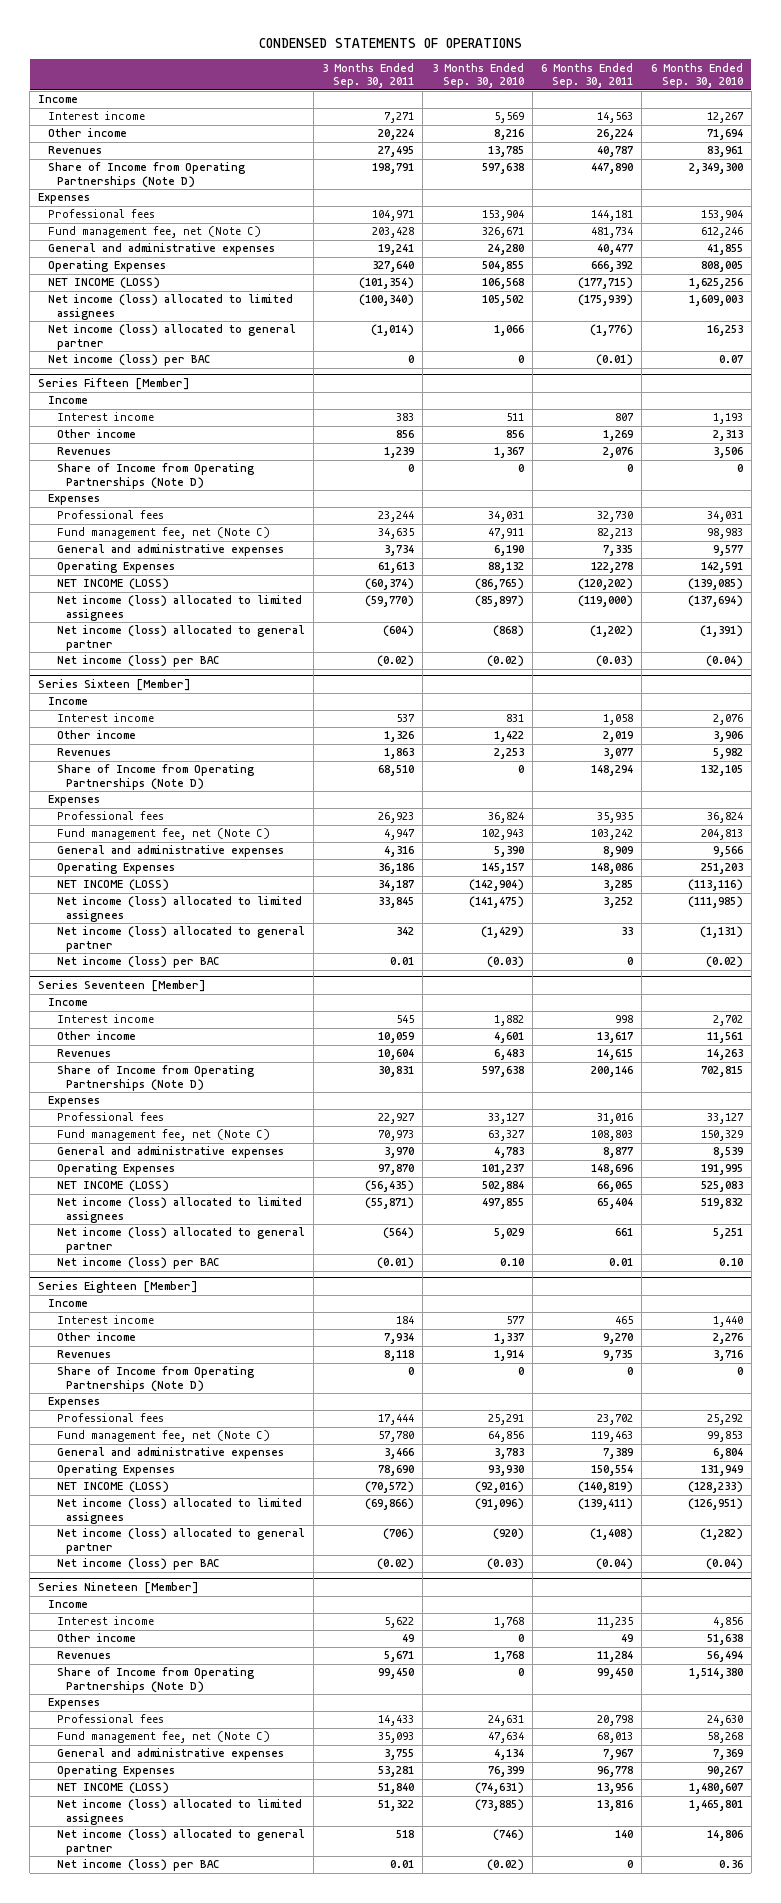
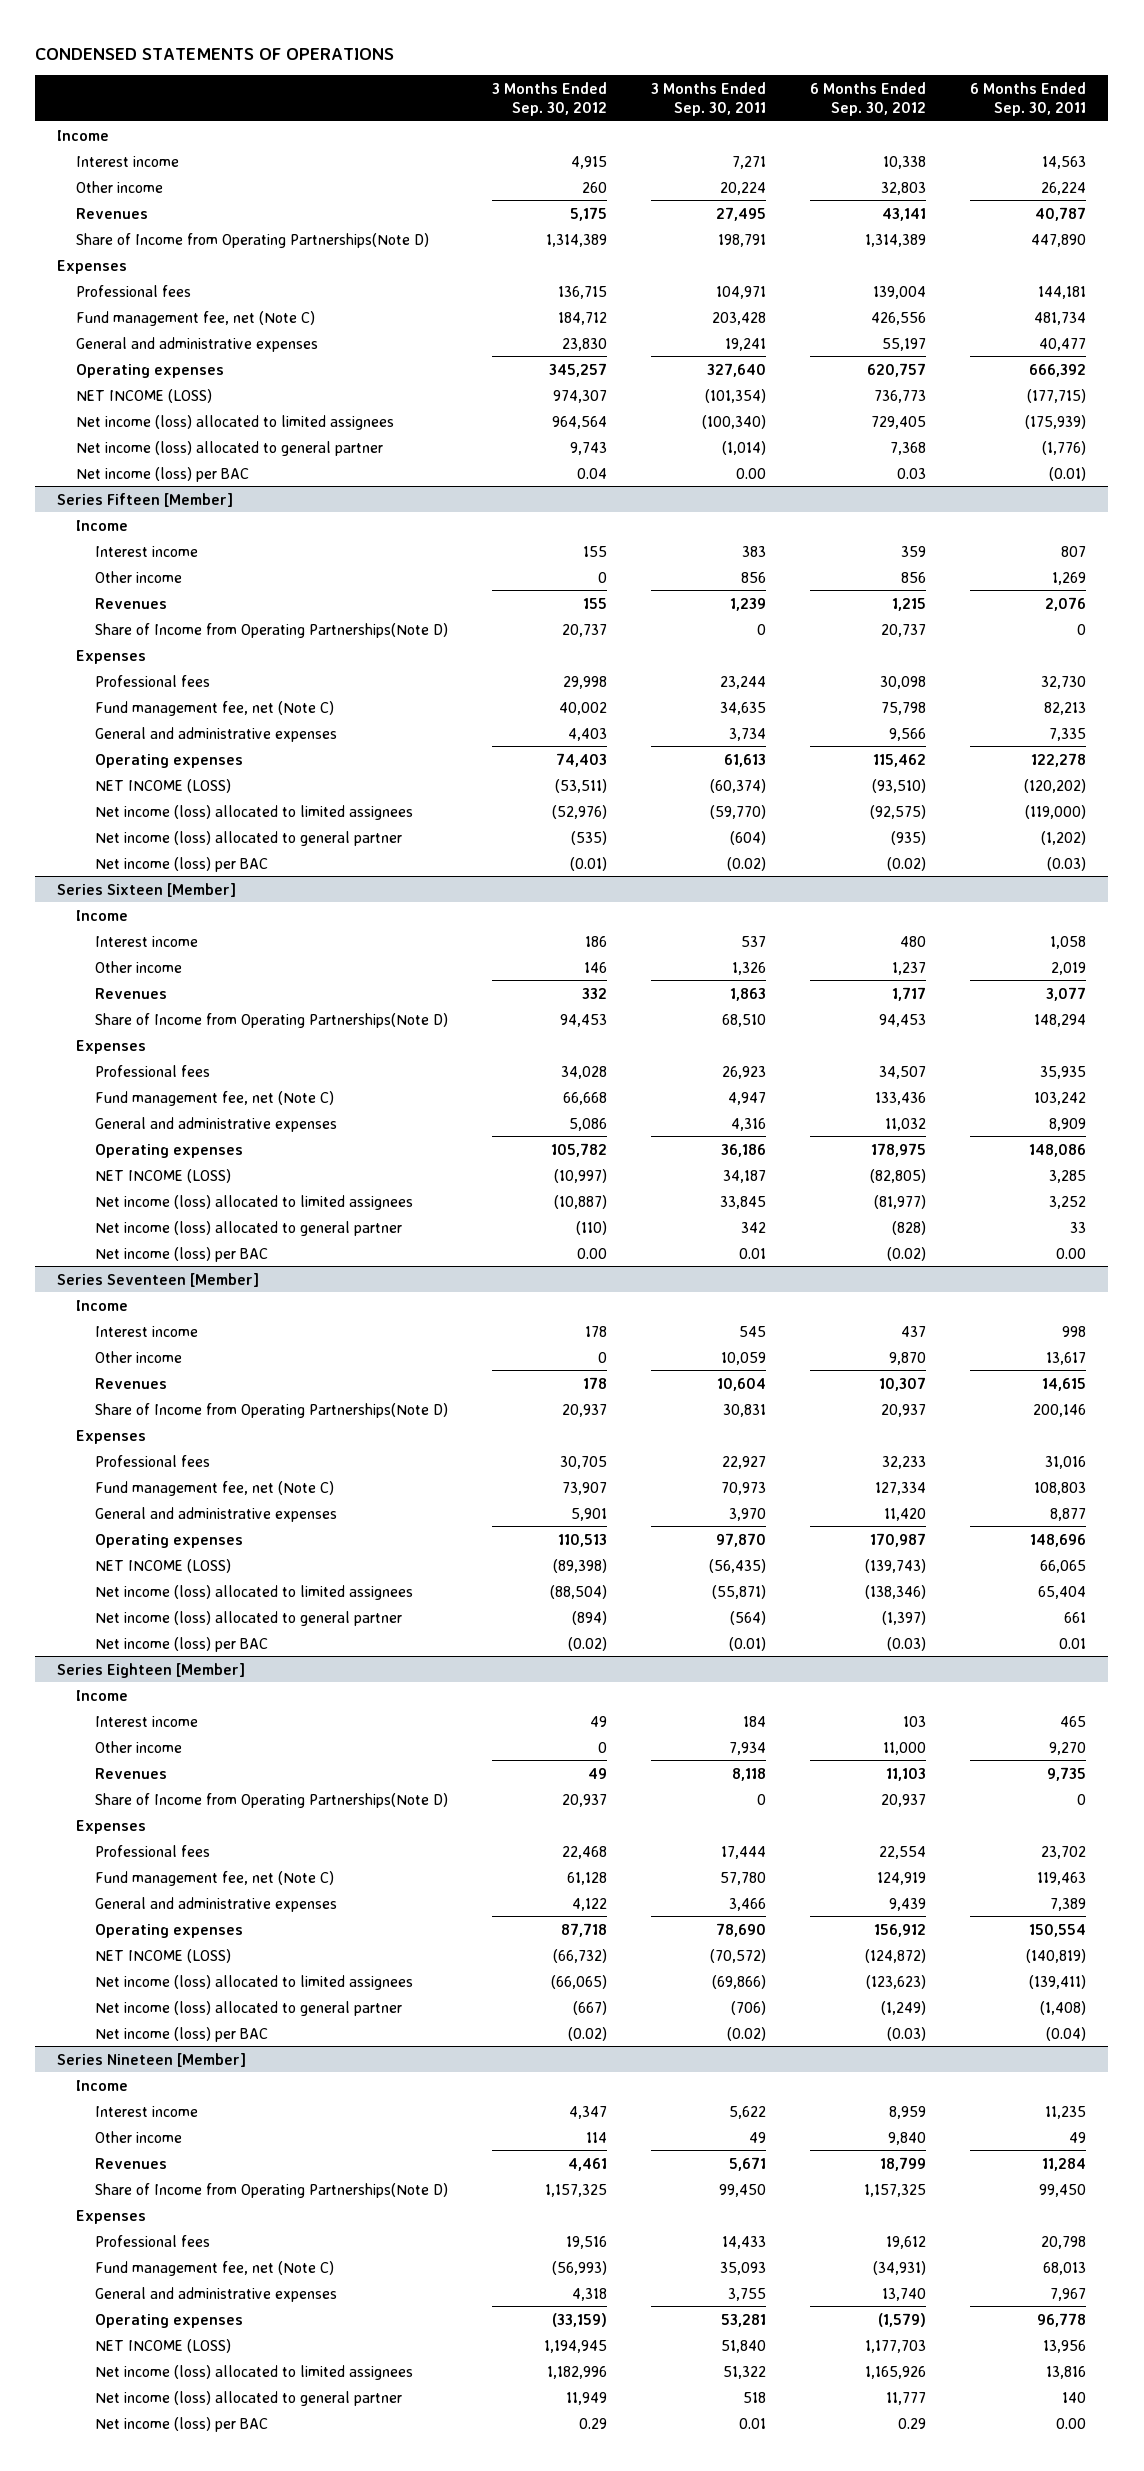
- | 3 Months Ended Sep. 30, 2011 | 3 Months Ended Sep. 30, 2010 | 6 Months Ended Sep. 30, 2011 | 6 Months Ended Sep. 30, 2010
+ | 3 Months Ended Sep. 30, 2012 | 3 Months Ended Sep. 30, 2011 | 6 Months Ended Sep. 30, 2012 | 6 Months Ended Sep. 30, 2011
- Share of Income from Operating Partnerships (Note D) | 198,791 | 597,638 | 447,890 | 2,349,300
+ Share of Income from Operating Partnerships(Note D) | 1,314,389 | 198,791 | 1,314,389 | 447,890
- Operating Expenses | 327,640 | 504,855 | 666,392 | 808,005
+ Operating expenses | 345,257 | 327,640 | 620,757 | 666,392
- Net income (loss) per BAC | 0 | 0 | (0.01) | 0.07
+ Net income (loss) per BAC | 0.04 | 0.00 | 0.03 | (0.01)
@ Series Fifteen [Member]
- Share of Income from Operating Partnerships (Note D) | 0 | 0 | 0 | 0
+ Share of Income from Operating Partnerships(Note D) | 20,737 | 0 | 20,737 | 0
- Operating Expenses | 61,613 | 88,132 | 122,278 | 142,591
+ Operating expenses | 74,403 | 61,613 | 115,462 | 122,278
@ Series Sixteen [Member]
- Share of Income from Operating Partnerships (Note D) | 68,510 | 0 | 148,294 | 132,105
+ Share of Income from Operating Partnerships(Note D) | 94,453 | 68,510 | 94,453 | 148,294
- Operating Expenses | 36,186 | 145,157 | 148,086 | 251,203
+ Operating expenses | 105,782 | 36,186 | 178,975 | 148,086
- Net income (loss) per BAC | 0.01 | (0.03) | 0 | (0.02)
+ Net income (loss) per BAC | 0.00 | 0.01 | (0.02) | 0.00
@ Series Seventeen [Member]
- Share of Income from Operating Partnerships (Note D) | 30,831 | 597,638 | 200,146 | 702,815
+ Share of Income from Operating Partnerships(Note D) | 20,937 | 30,831 | 20,937 | 200,146
- Operating Expenses | 97,870 | 101,237 | 148,696 | 191,995
+ Operating expenses | 110,513 | 97,870 | 170,987 | 148,696
@ Series Eighteen [Member]
- Share of Income from Operating Partnerships (Note D) | 0 | 0 | 0 | 0
+ Share of Income from Operating Partnerships(Note D) | 20,937 | 0 | 20,937 | 0
- Operating Expenses | 78,690 | 93,930 | 150,554 | 131,949
+ Operating expenses | 87,718 | 78,690 | 156,912 | 150,554
@ Series Nineteen [Member]
- Share of Income from Operating Partnerships (Note D) | 99,450 | 0 | 99,450 | 1,514,380
+ Share of Income from Operating Partnerships(Note D) | 1,157,325 | 99,450 | 1,157,325 | 99,450
- Operating Expenses | 53,281 | 76,399 | 96,778 | 90,267
+ Operating expenses | (33,159) | 53,281 | (1,579) | 96,778
- Net income (loss) per BAC | 0.01 | (0.02) | 0 | 0.36
+ Net income (loss) per BAC | 0.29 | 0.01 | 0.29 | 0.00

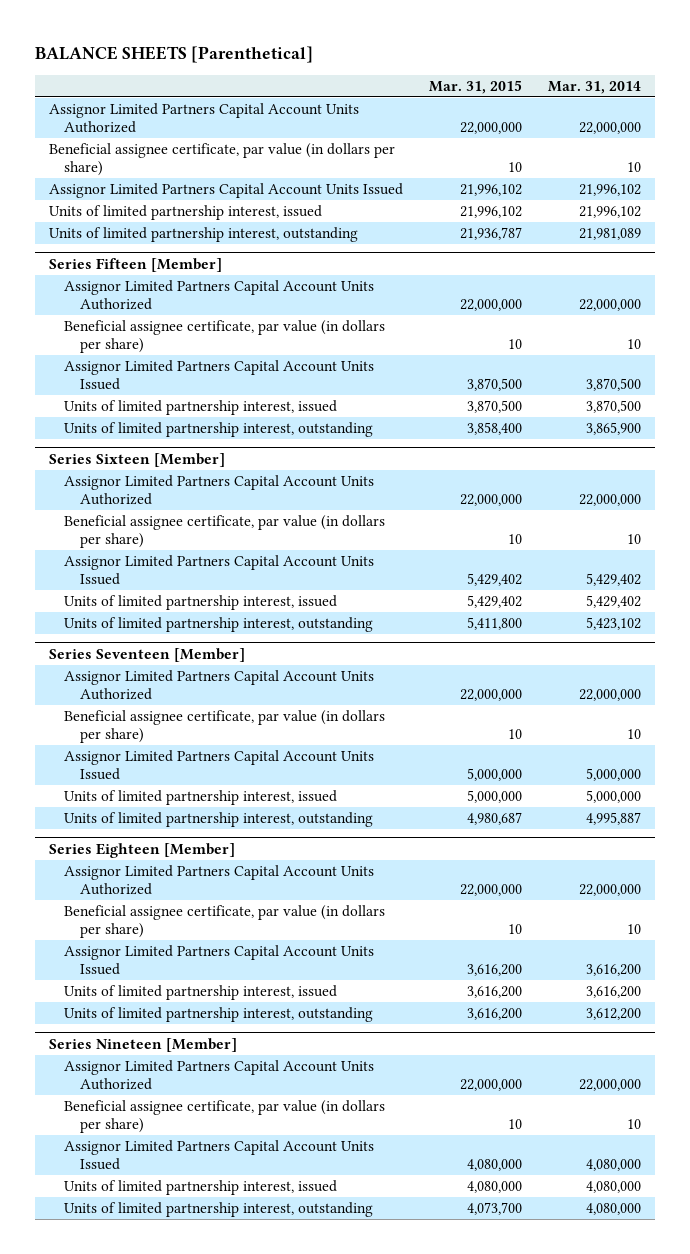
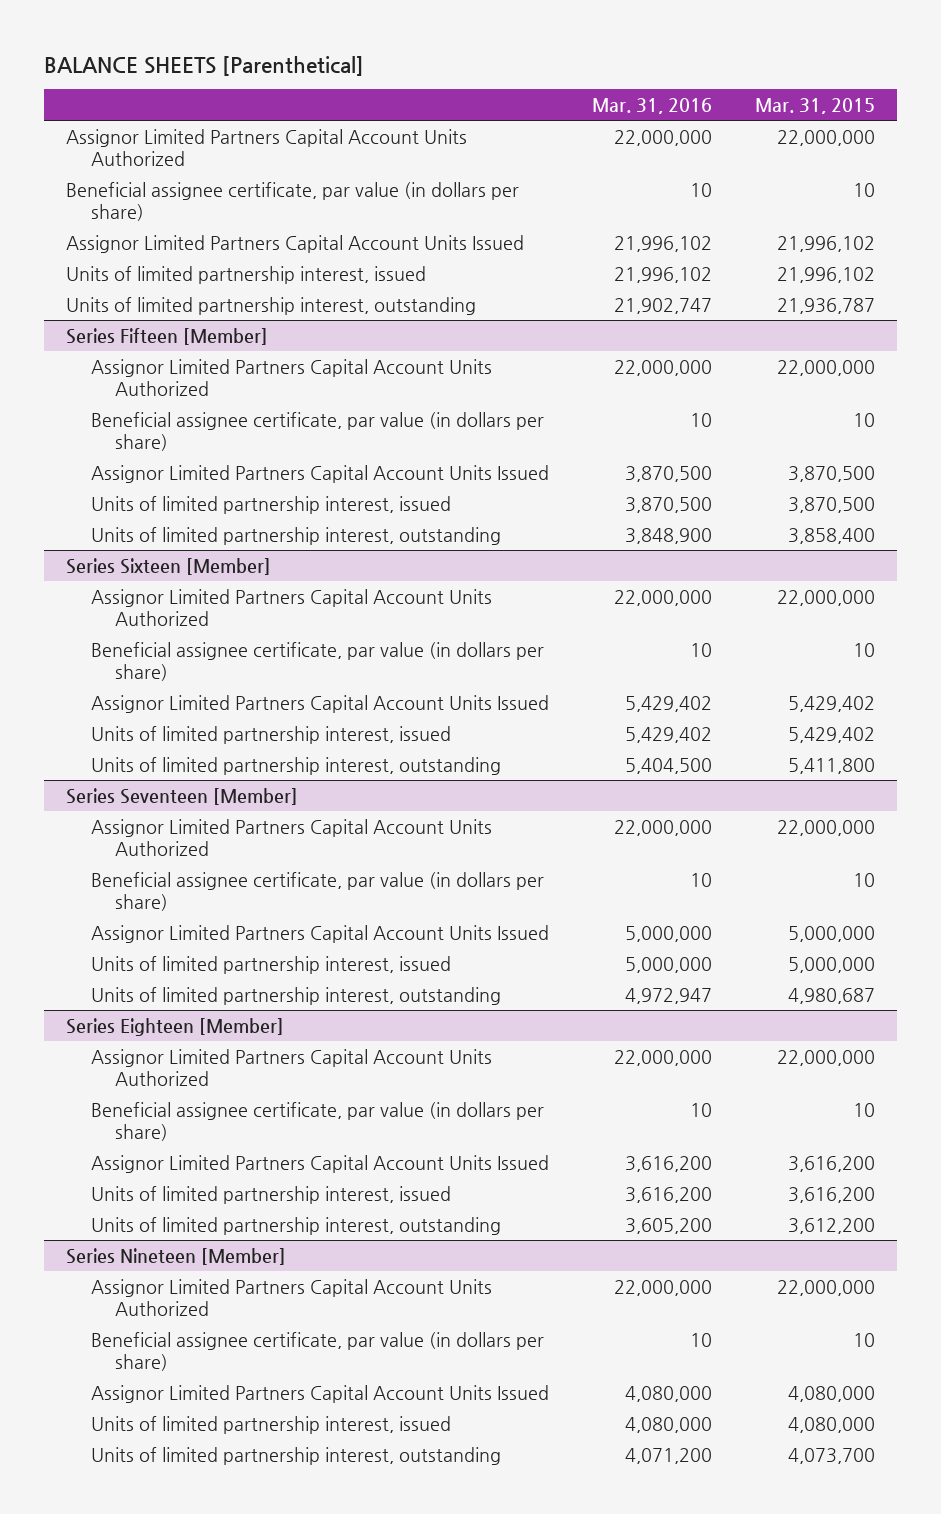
- | Mar. 31, 2015 | Mar. 31, 2014
+ | Mar. 31, 2016 | Mar. 31, 2015
@ Series Eighteen [Member]
- Units of limited partnership interest, outstanding | 3,616,200 | 3,612,200
+ Units of limited partnership interest, outstanding | 3,605,200 | 3,612,200

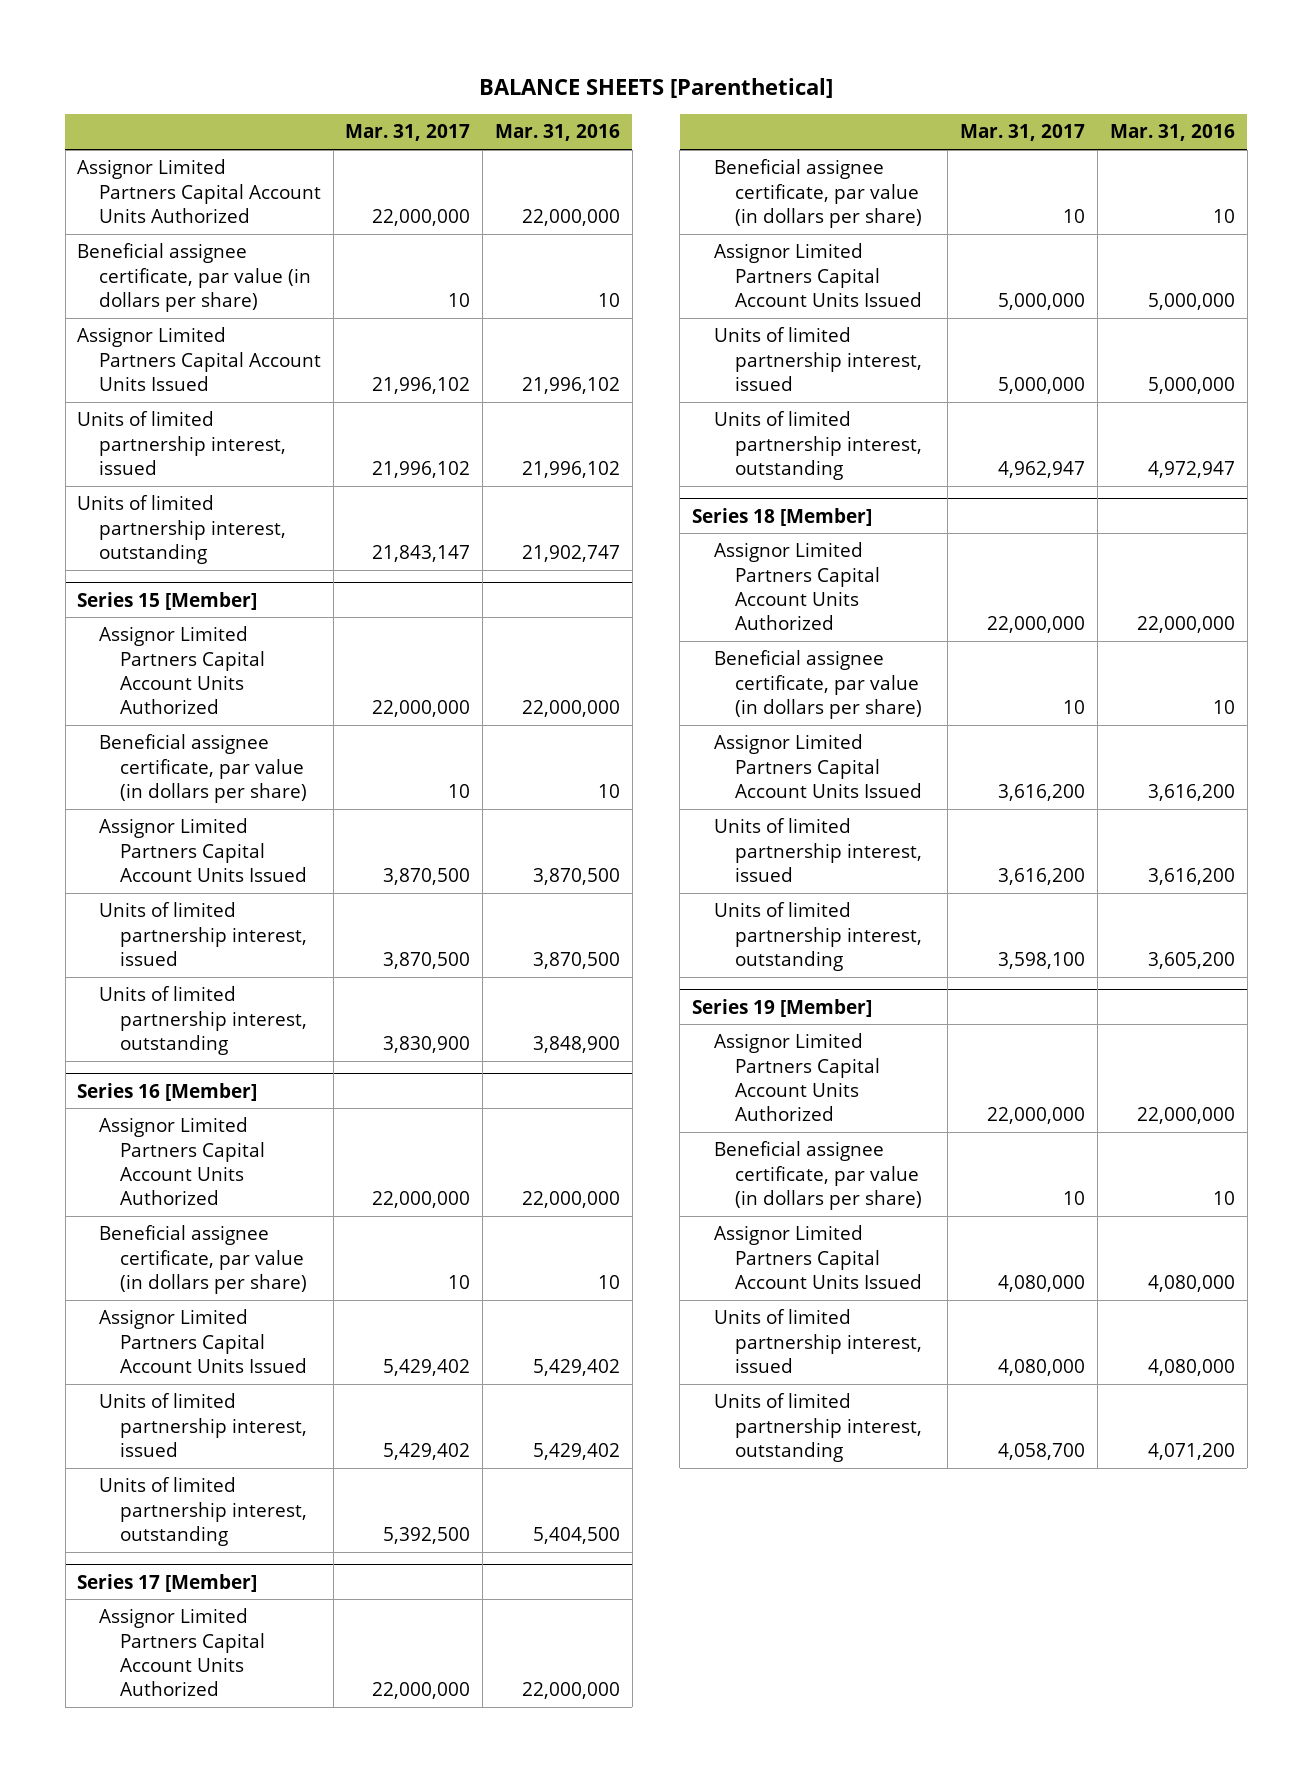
- | Mar. 31, 2016 | Mar. 31, 2015
+ | Mar. 31, 2017 | Mar. 31, 2016
- Series Fifteen [Member]
+ Series 15 [Member]
- Series Sixteen [Member]
+ Series 16 [Member]
- Series Seventeen [Member]
+ Series 17 [Member]
- Series Eighteen [Member]
+ Series 18 [Member]
- Series Nineteen [Member]
+ Series 19 [Member]

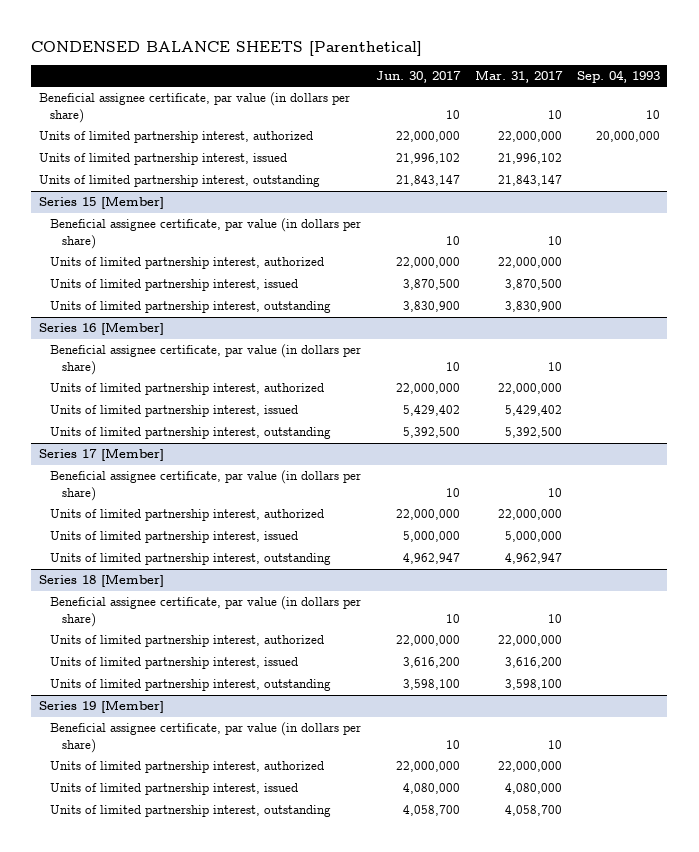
- BALANCE SHEETS [Parenthetical]
+ CONDENSED BALANCE SHEETS [Parenthetical]
- | Mar. 31, 2017 | Mar. 31, 2016
+ | Jun. 30, 2017 | Mar. 31, 2017 | Sep. 04, 1993
- Assignor Limited Partners Capital Account Units Authorized | 22,000,000 | 22,000,000
- Assignor Limited Partners Capital Account Units Issued | 21,996,102 | 21,996,102
+ Units of limited partnership interest, authorized | 22,000,000 | 22,000,000 | 20,000,000
@ Series 15 [Member]
- Assignor Limited Partners Capital Account Units Authorized | 22,000,000 | 22,000,000
- Assignor Limited Partners Capital Account Units Issued | 3,870,500 | 3,870,500
+ Units of limited partnership interest, authorized | 22,000,000 | 22,000,000 |
@ Series 16 [Member]
- Assignor Limited Partners Capital Account Units Authorized | 22,000,000 | 22,000,000
- Assignor Limited Partners Capital Account Units Issued | 5,429,402 | 5,429,402
+ Units of limited partnership interest, authorized | 22,000,000 | 22,000,000 |
@ Series 17 [Member]
- Assignor Limited Partners Capital Account Units Authorized | 22,000,000 | 22,000,000
- Assignor Limited Partners Capital Account Units Issued | 5,000,000 | 5,000,000
+ Units of limited partnership interest, authorized | 22,000,000 | 22,000,000 |
@ Series 18 [Member]
- Assignor Limited Partners Capital Account Units Authorized | 22,000,000 | 22,000,000
- Assignor Limited Partners Capital Account Units Issued | 3,616,200 | 3,616,200
+ Units of limited partnership interest, authorized | 22,000,000 | 22,000,000 |
@ Series 19 [Member]
- Assignor Limited Partners Capital Account Units Authorized | 22,000,000 | 22,000,000
- Assignor Limited Partners Capital Account Units Issued | 4,080,000 | 4,080,000
+ Units of limited partnership interest, authorized | 22,000,000 | 22,000,000 |

